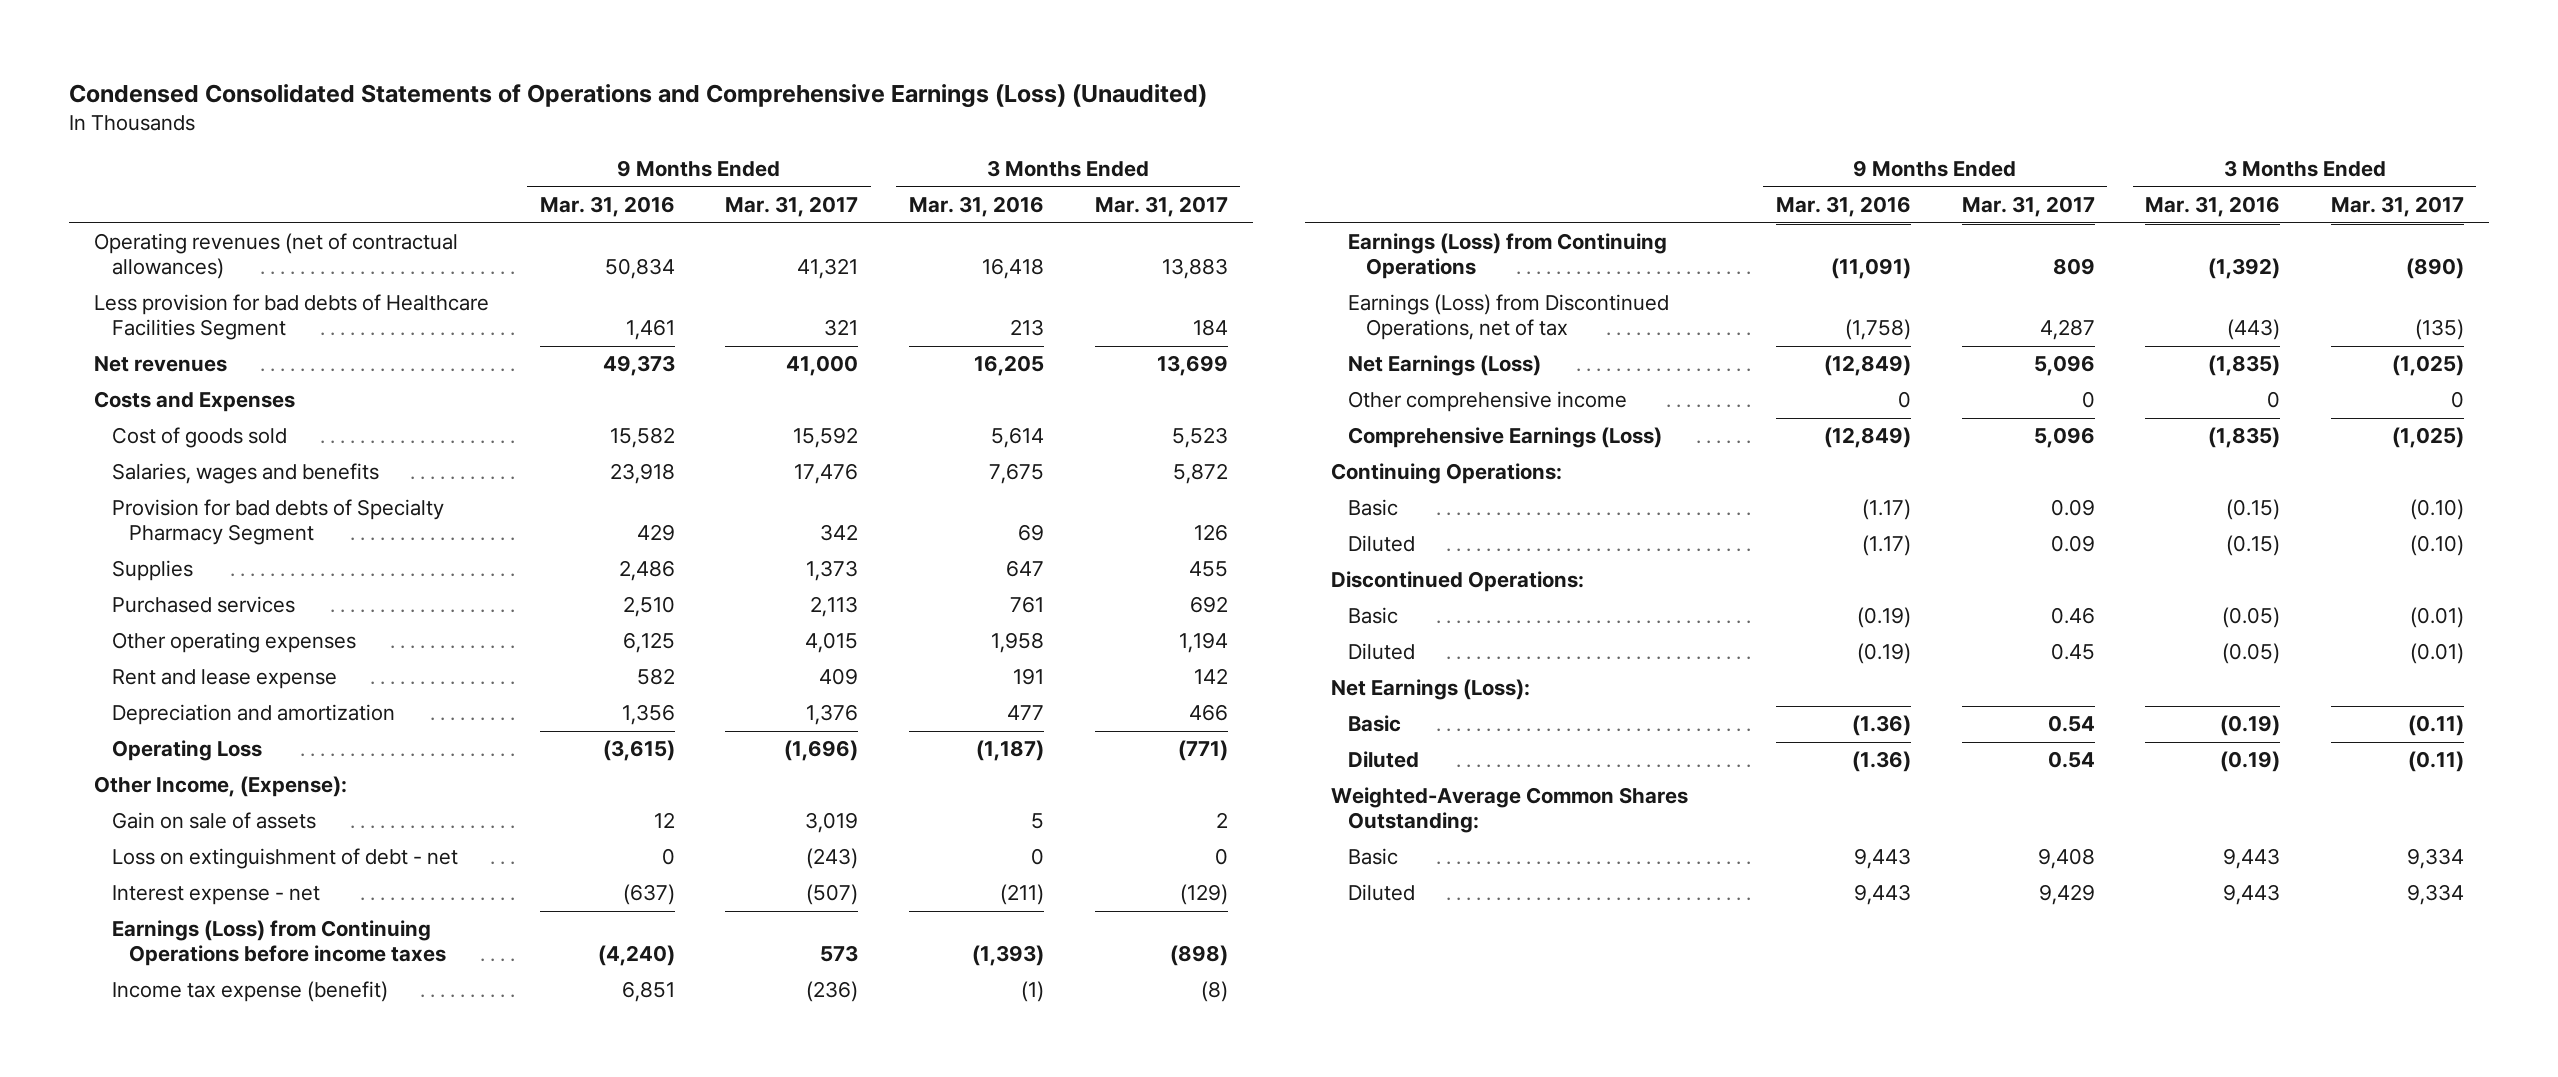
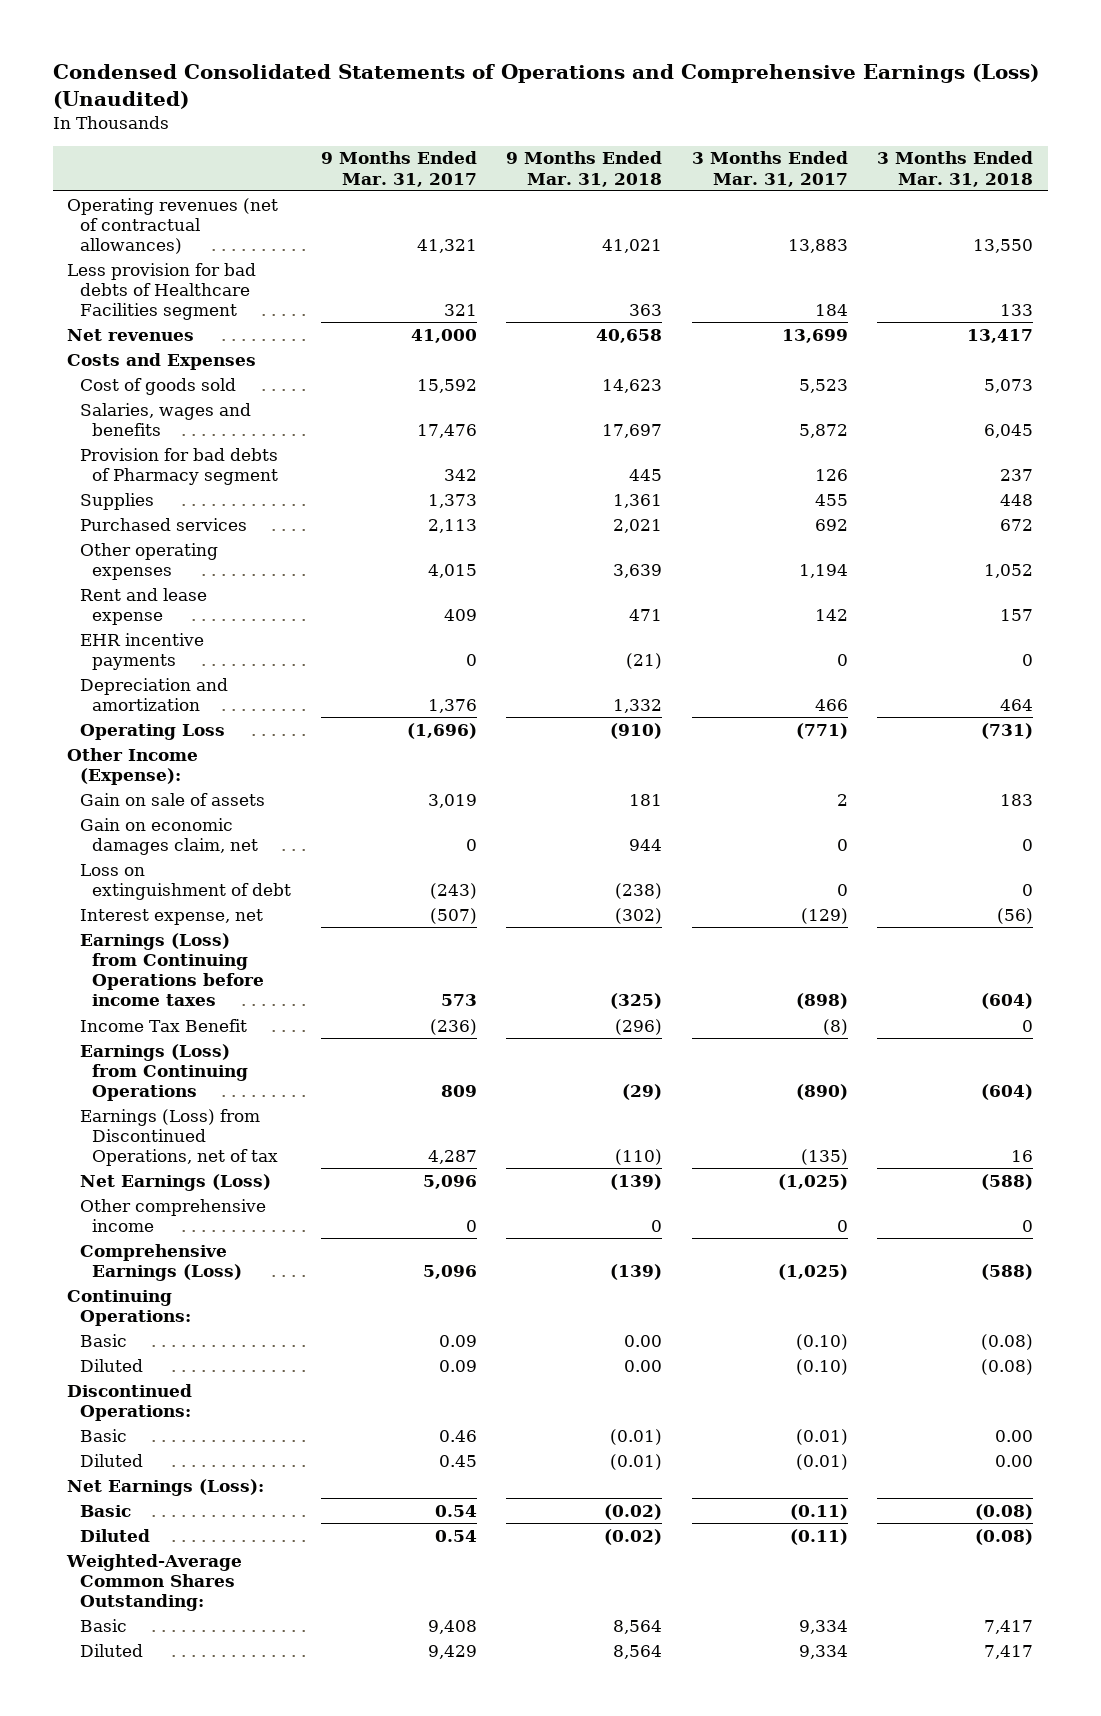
- | 9 Months Ended Mar. 31, 2016 | 9 Months Ended Mar. 31, 2017 | 3 Months Ended Mar. 31, 2016 | 3 Months Ended Mar. 31, 2017
+ | 9 Months Ended Mar. 31, 2017 | 9 Months Ended Mar. 31, 2018 | 3 Months Ended Mar. 31, 2017 | 3 Months Ended Mar. 31, 2018
- Less provision for bad debts of Healthcare Facilities Segment | 1,461 | 321 | 213 | 184
+ Less provision for bad debts of Healthcare Facilities segment | 321 | 363 | 184 | 133
- Provision for bad debts of Specialty Pharmacy Segment | 429 | 342 | 69 | 126
+ Provision for bad debts of Pharmacy segment | 342 | 445 | 126 | 237
+ EHR incentive payments | 0 | (21) | 0 | 0
- Other Income, (Expense):
+ Other Income (Expense):
- Loss on extinguishment of debt - net | 0 | (243) | 0 | 0
- Interest expense - net | (637) | (507) | (211) | (129)
+ Gain on economic damages claim, net | 0 | 944 | 0 | 0
+ Loss on extinguishment of debt | (243) | (238) | 0 | 0
+ Interest expense, net | (507) | (302) | (129) | (56)
- Income tax expense (benefit) | 6,851 | (236) | (1) | (8)
+ Income Tax Benefit | (236) | (296) | (8) | 0

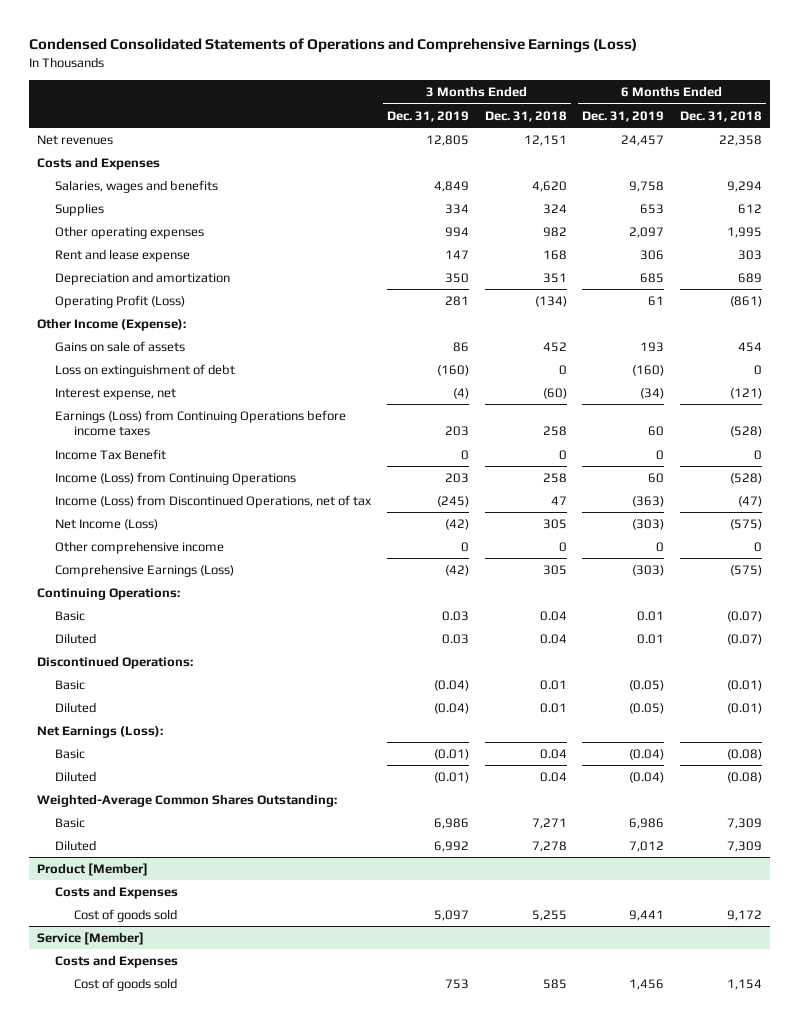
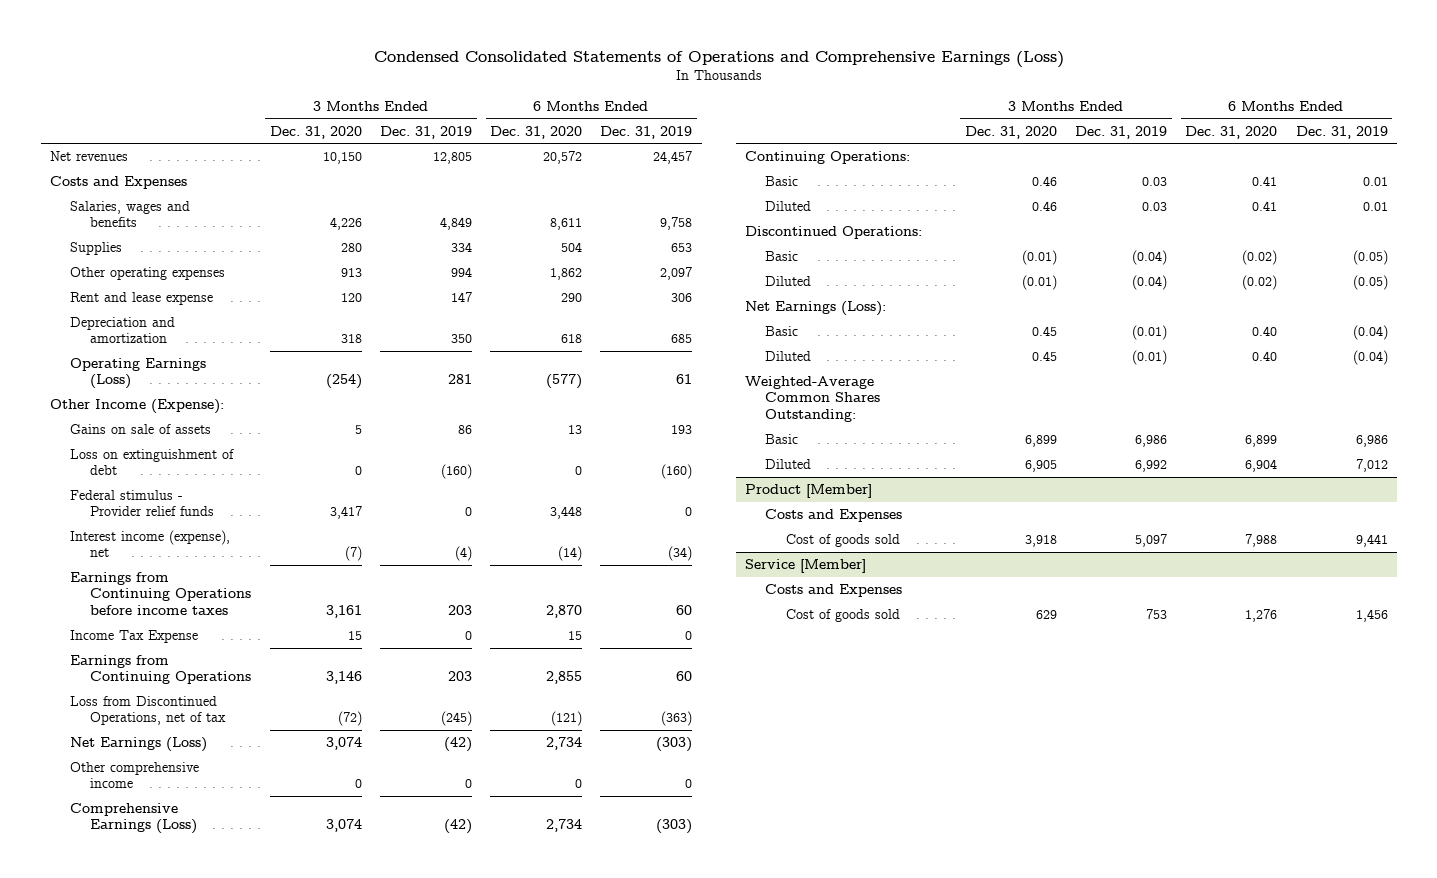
- | 3 Months Ended Dec. 31, 2019 | 3 Months Ended Dec. 31, 2018 | 6 Months Ended Dec. 31, 2019 | 6 Months Ended Dec. 31, 2018
+ | 3 Months Ended Dec. 31, 2020 | 3 Months Ended Dec. 31, 2019 | 6 Months Ended Dec. 31, 2020 | 6 Months Ended Dec. 31, 2019
- Operating Profit (Loss) | 281 | (134) | 61 | (861)
+ Operating Earnings (Loss) | (254) | 281 | (577) | 61
- Interest expense, net | (4) | (60) | (34) | (121)
- Earnings (Loss) from Continuing Operations before income taxes | 203 | 258 | 60 | (528)
- Income Tax Benefit | 0 | 0 | 0 | 0
- Income (Loss) from Continuing Operations | 203 | 258 | 60 | (528)
- Income (Loss) from Discontinued Operations, net of tax | (245) | 47 | (363) | (47)
- Net Income (Loss) | (42) | 305 | (303) | (575)
+ Federal stimulus - Provider relief funds | 3,417 | 0 | 3,448 | 0
+ Interest income (expense), net | (7) | (4) | (14) | (34)
+ Earnings from Continuing Operations before income taxes | 3,161 | 203 | 2,870 | 60
+ Income Tax Expense | 15 | 0 | 15 | 0
+ Earnings from Continuing Operations | 3,146 | 203 | 2,855 | 60
+ Loss from Discontinued Operations, net of tax | (72) | (245) | (121) | (363)
+ Net Earnings (Loss) | 3,074 | (42) | 2,734 | (303)

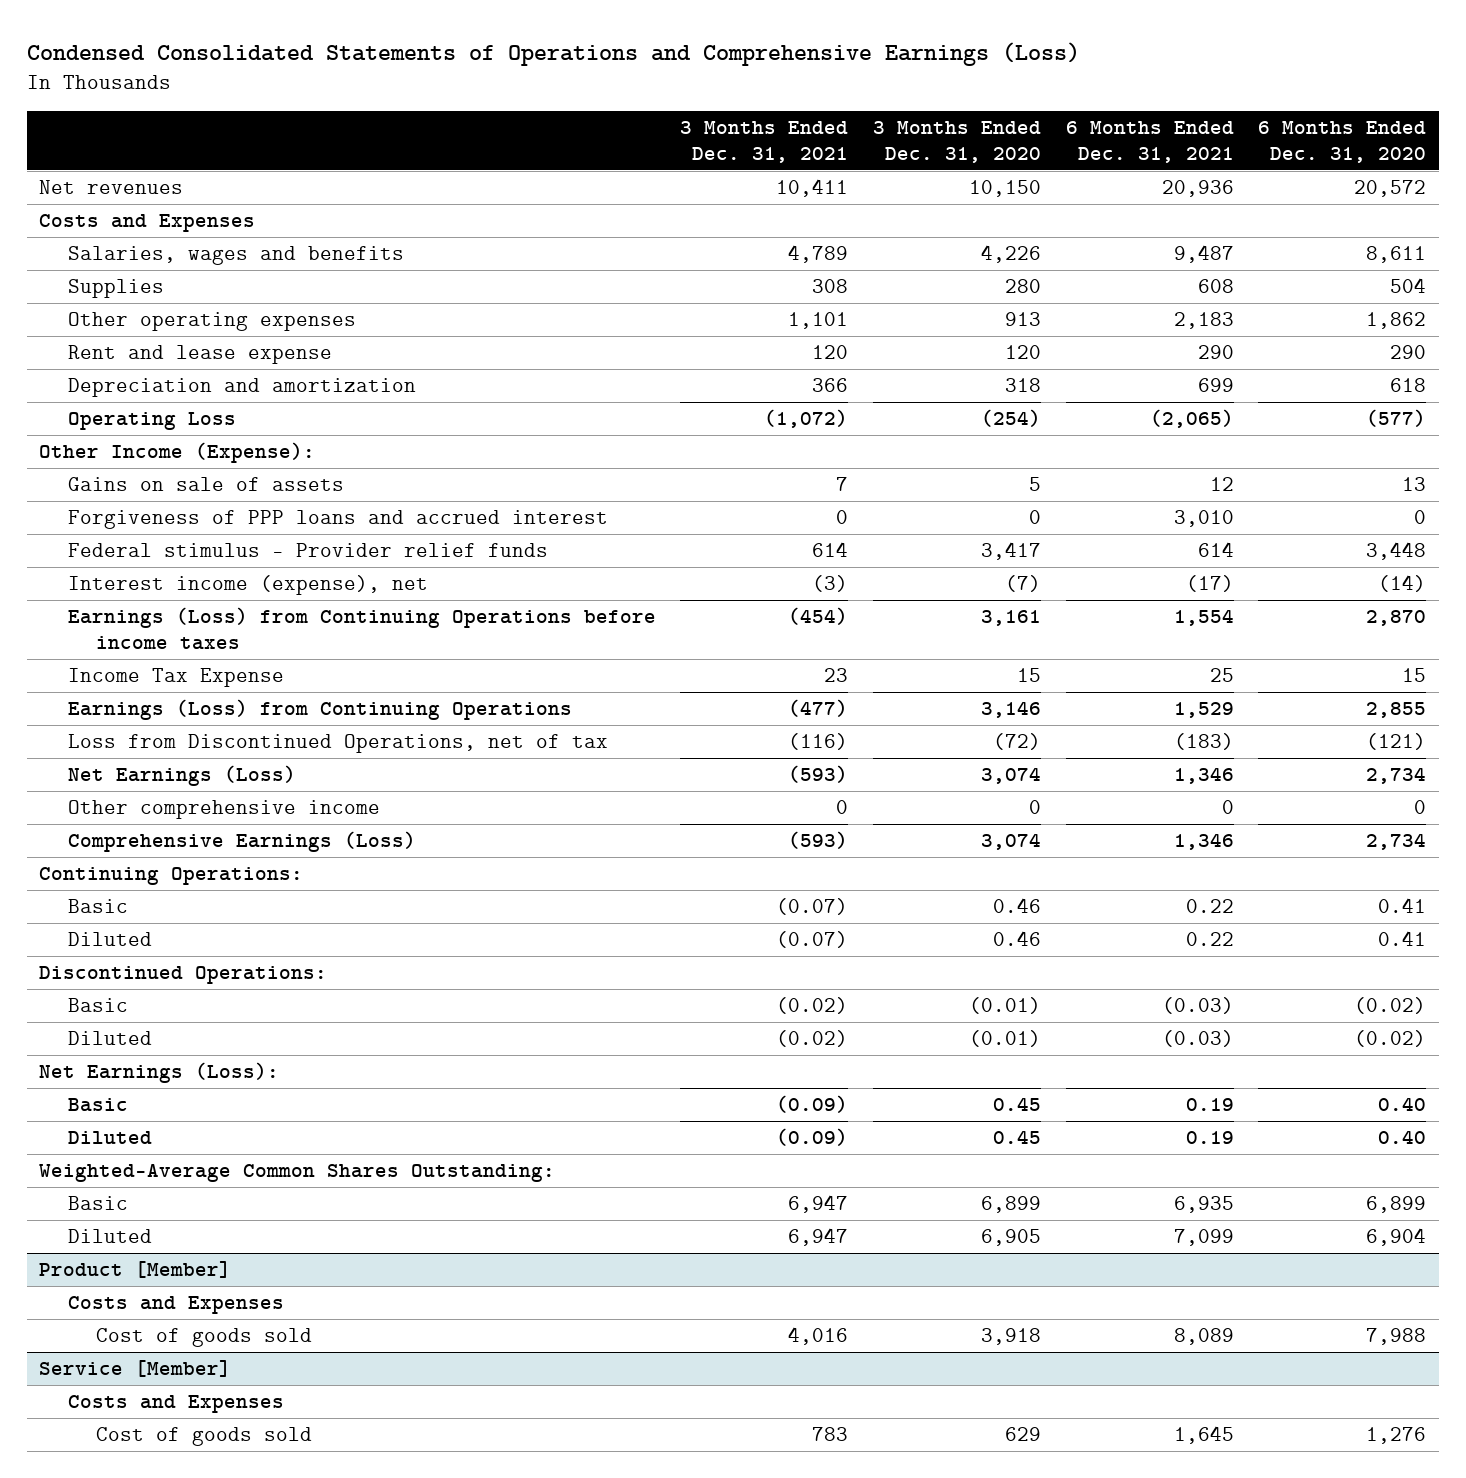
- | 3 Months Ended Dec. 31, 2020 | 3 Months Ended Dec. 31, 2019 | 6 Months Ended Dec. 31, 2020 | 6 Months Ended Dec. 31, 2019
+ | 3 Months Ended Dec. 31, 2021 | 3 Months Ended Dec. 31, 2020 | 6 Months Ended Dec. 31, 2021 | 6 Months Ended Dec. 31, 2020
- Operating Earnings (Loss) | (254) | 281 | (577) | 61
+ Operating Loss | (1,072) | (254) | (2,065) | (577)
- Loss on extinguishment of debt | 0 | (160) | 0 | (160)
+ Forgiveness of PPP loans and accrued interest | 0 | 0 | 3,010 | 0
- Earnings from Continuing Operations before income taxes | 3,161 | 203 | 2,870 | 60
+ Earnings (Loss) from Continuing Operations before income taxes | (454) | 3,161 | 1,554 | 2,870
- Earnings from Continuing Operations | 3,146 | 203 | 2,855 | 60
+ Earnings (Loss) from Continuing Operations | (477) | 3,146 | 1,529 | 2,855

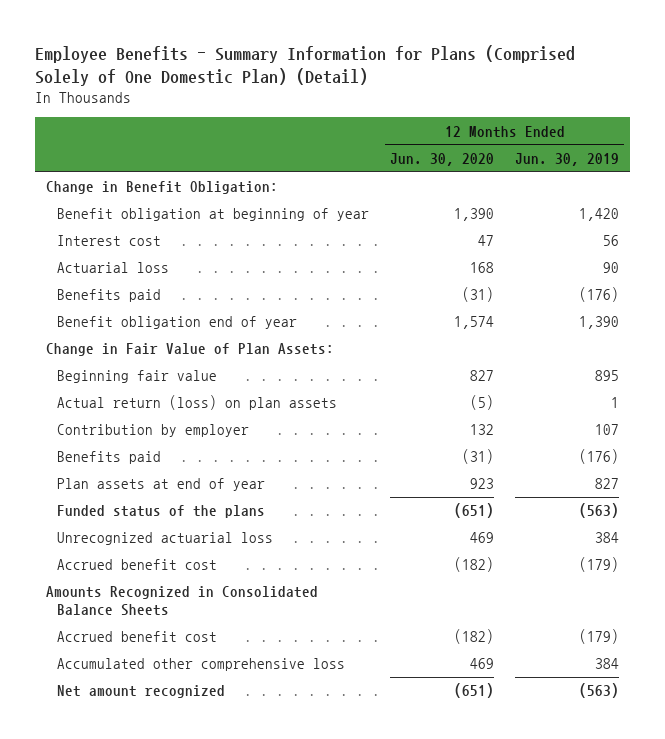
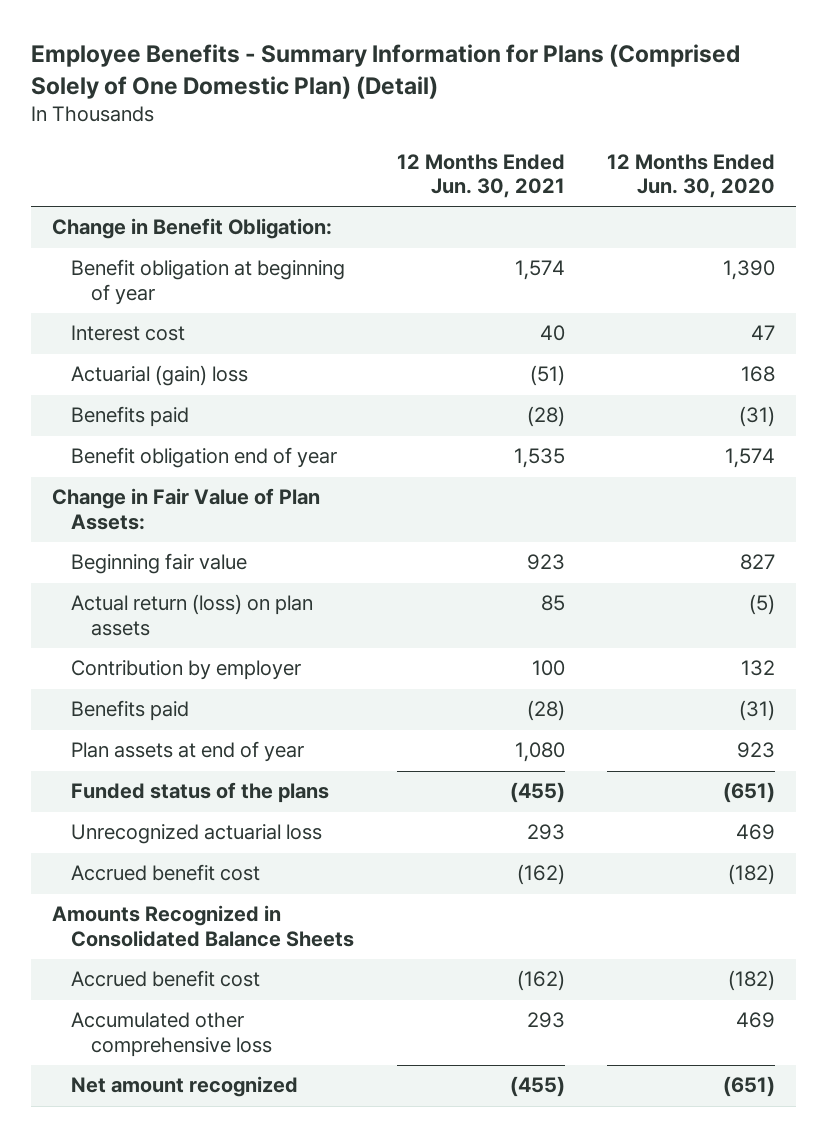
- | 12 Months Ended Jun. 30, 2020 | 12 Months Ended Jun. 30, 2019
+ | 12 Months Ended Jun. 30, 2021 | 12 Months Ended Jun. 30, 2020
- Actuarial loss | 168 | 90
+ Actuarial (gain) loss | (51) | 168

